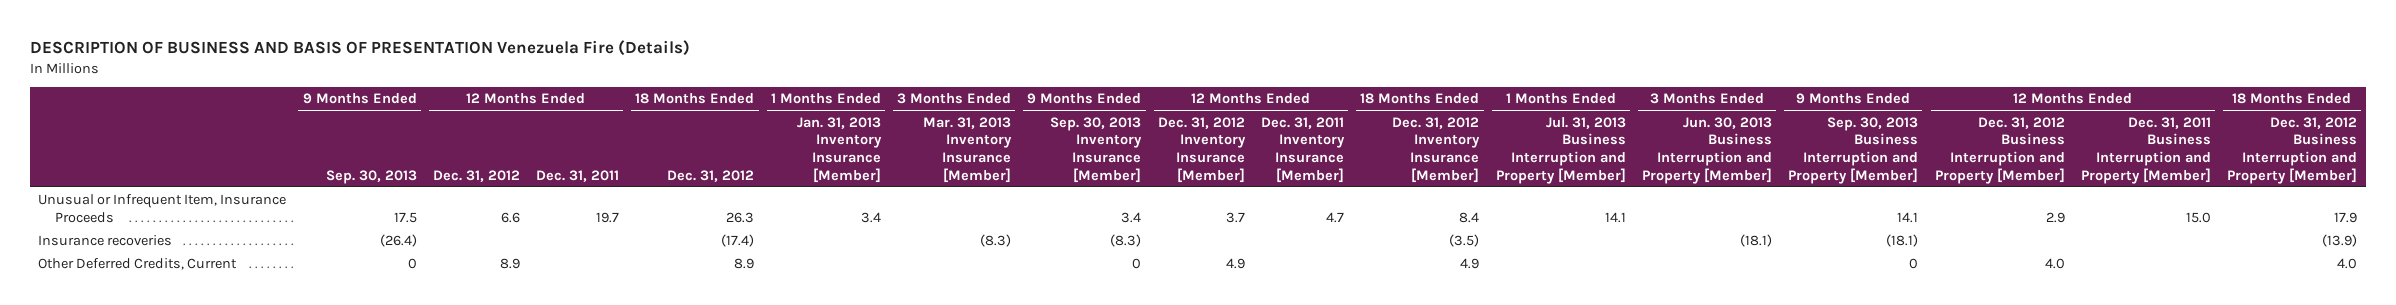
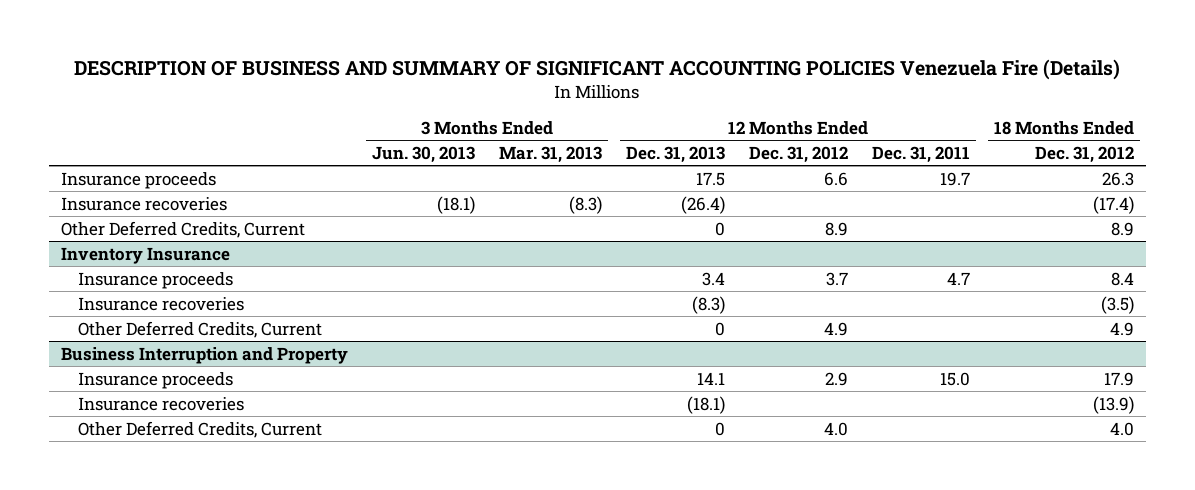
- DESCRIPTION OF BUSINESS AND BASIS OF PRESENTATION Venezuela Fire (Details)
+ DESCRIPTION OF BUSINESS AND SUMMARY OF SIGNIFICANT ACCOUNTING POLICIES Venezuela Fire (Details)
- | 9 Months Ended Sep. 30, 2013 | 12 Months Ended Dec. 31, 2012 | 12 Months Ended Dec. 31, 2011 | 18 Months Ended Dec. 31, 2012 | 1 Months Ended Jan. 31, 2013 Inventory Insurance [Member] | 3 Months Ended Mar. 31, 2013 Inventory Insurance [Member] | 9 Months Ended Sep. 30, 2013 Inventory Insurance [Member] | 12 Months Ended Dec. 31, 2012 Inventory Insurance [Member] | 12 Months Ended Dec. 31, 2011 Inventory Insurance [Member] | 18 Months Ended Dec. 31, 2012 Inventory Insurance [Member] | 1 Months Ended Jul. 31, 2013 Business Interruption and Property [Member] | 3 Months Ended Jun. 30, 2013 Business Interruption and Property [Member] | 9 Months Ended Sep. 30, 2013 Business Interruption and Property [Member] | 12 Months Ended Dec. 31, 2012 Business Interruption and Property [Member] | 12 Months Ended Dec. 31, 2011 Business Interruption and Property [Member] | 18 Months Ended Dec. 31, 2012 Business Interruption and Property [Member]
+ | 3 Months Ended Jun. 30, 2013 | 3 Months Ended Mar. 31, 2013 | 12 Months Ended Dec. 31, 2013 | 12 Months Ended Dec. 31, 2012 | 12 Months Ended Dec. 31, 2011 | 18 Months Ended Dec. 31, 2012
- Unusual or Infrequent Item, Insurance Proceeds | 17.5 | 6.6 | 19.7 | 26.3 | 3.4 | | 3.4 | 3.7 | 4.7 | 8.4 | 14.1 | | 14.1 | 2.9 | 15.0 | 17.9
+ Insurance proceeds | | | 17.5 | 6.6 | 19.7 | 26.3
+ Inventory Insurance
+ Insurance proceeds | | | 3.4 | 3.7 | 4.7 | 8.4
+ Insurance recoveries | | | (8.3) | | | (3.5)
+ Other Deferred Credits, Current | | | 0 | 4.9 | | 4.9
+ Business Interruption and Property
+ Insurance proceeds | | | 14.1 | 2.9 | 15.0 | 17.9
+ Insurance recoveries | | | (18.1) | | | (13.9)
+ Other Deferred Credits, Current | | | 0 | 4.0 | | 4.0

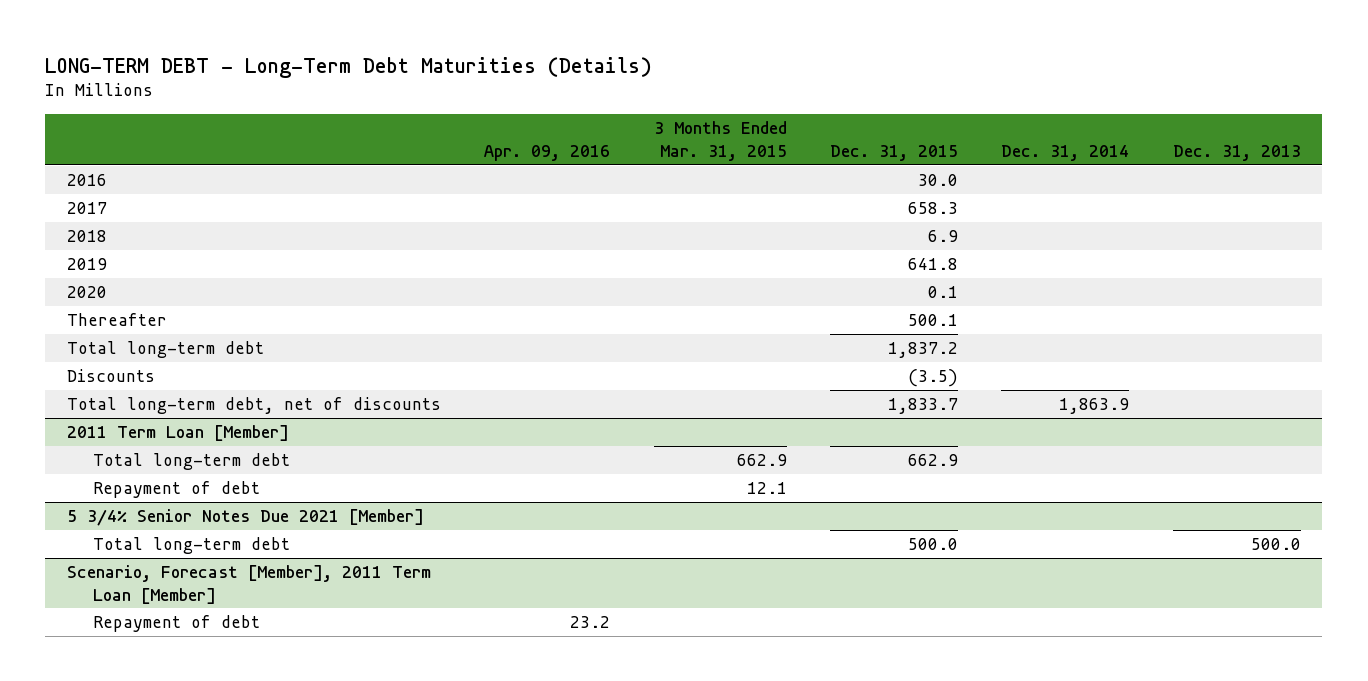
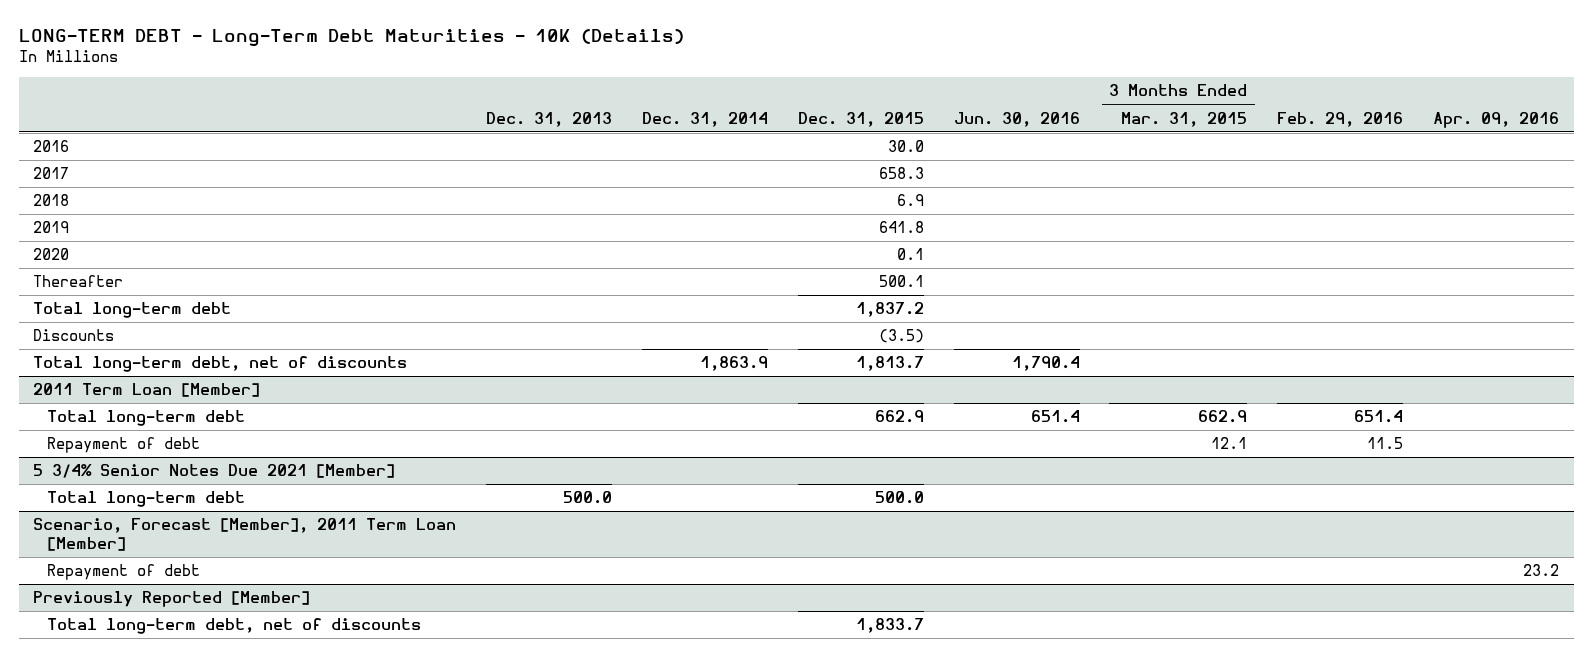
- LONG-TERM DEBT - Long-Term Debt Maturities (Details)
+ LONG-TERM DEBT - Long-Term Debt Maturities - 10K (Details)
- | Apr. 09, 2016 | 3 Months Ended Mar. 31, 2015 | Dec. 31, 2015 | Dec. 31, 2014 | Dec. 31, 2013
+ | Dec. 31, 2013 | Dec. 31, 2014 | Dec. 31, 2015 | Jun. 30, 2016 | 3 Months Ended Mar. 31, 2015 | Feb. 29, 2016 | Apr. 09, 2016
- Total long-term debt, net of discounts | | | 1,833.7 | 1,863.9 |
+ Total long-term debt, net of discounts | | 1,863.9 | 1,813.7 | 1,790.4 | | |
+ Previously Reported [Member]
+ Total long-term debt, net of discounts | | | 1,833.7 | | | |

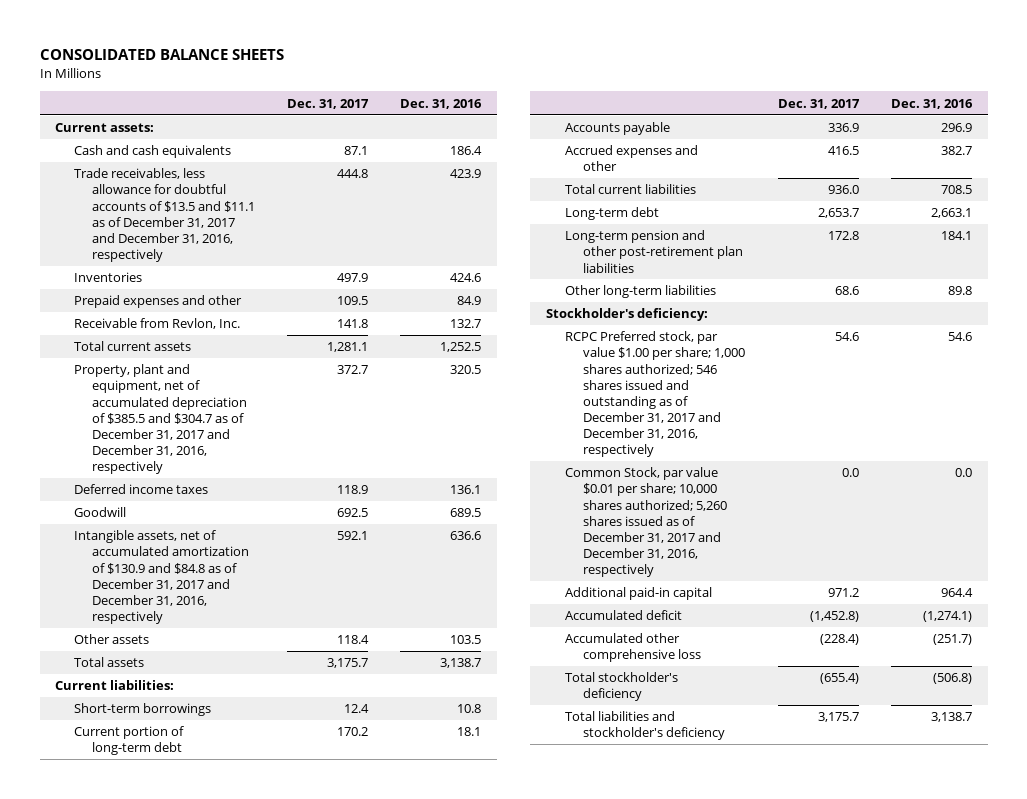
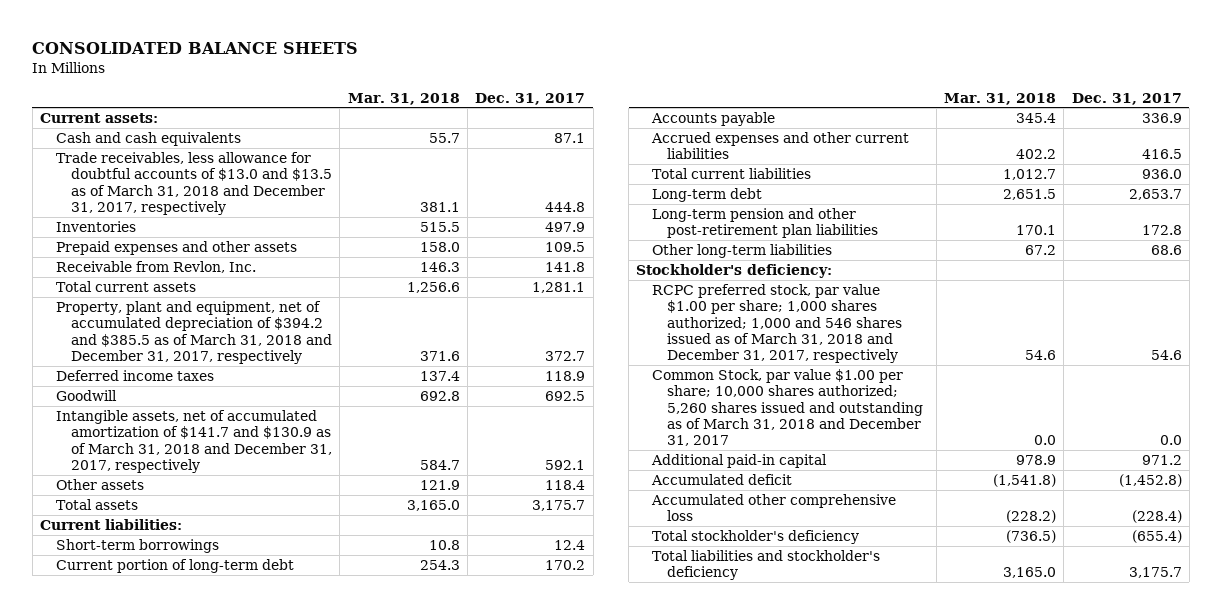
- | Dec. 31, 2017 | Dec. 31, 2016
+ | Mar. 31, 2018 | Dec. 31, 2017
- Trade receivables, less allowance for doubtful accounts of $13.5 and $11.1 as of December 31, 2017 and December 31, 2016, respectively | 444.8 | 423.9
+ Trade receivables, less allowance for doubtful accounts of $13.0 and $13.5 as of March 31, 2018 and December 31, 2017, respectively | 381.1 | 444.8
- Prepaid expenses and other | 109.5 | 84.9
+ Prepaid expenses and other assets | 158.0 | 109.5
- Property, plant and equipment, net of accumulated depreciation of $385.5 and $304.7 as of December 31, 2017 and December 31, 2016, respectively | 372.7 | 320.5
+ Property, plant and equipment, net of accumulated depreciation of $394.2 and $385.5 as of March 31, 2018 and December 31, 2017, respectively | 371.6 | 372.7
- Intangible assets, net of accumulated amortization of $130.9 and $84.8 as of December 31, 2017 and December 31, 2016, respectively | 592.1 | 636.6
+ Intangible assets, net of accumulated amortization of $141.7 and $130.9 as of March 31, 2018 and December 31, 2017, respectively | 584.7 | 592.1
- Accrued expenses and other | 416.5 | 382.7
+ Accrued expenses and other current liabilities | 402.2 | 416.5
- RCPC Preferred stock, par value $1.00 per share; 1,000 shares authorized; 546 shares issued and outstanding as of December 31, 2017 and December 31, 2016, respectively | 54.6 | 54.6
- Common Stock, par value $0.01 per share; 10,000 shares authorized; 5,260 shares issued as of December 31, 2017 and December 31, 2016, respectively | 0.0 | 0.0
+ RCPC preferred stock, par value $1.00 per share; 1,000 shares authorized; 1,000 and 546 shares issued as of March 31, 2018 and December 31, 2017, respectively | 54.6 | 54.6
+ Common Stock, par value $1.00 per share; 10,000 shares authorized; 5,260 shares issued and outstanding as of March 31, 2018 and December 31, 2017 | 0.0 | 0.0

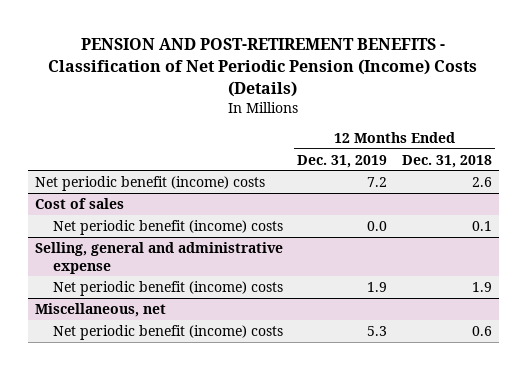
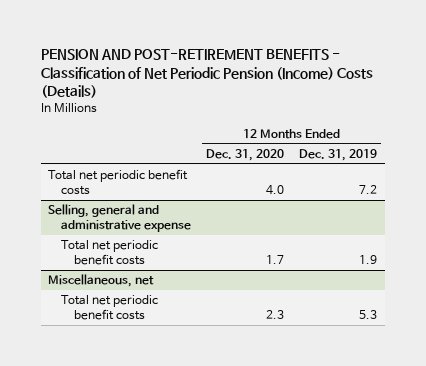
- | 12 Months Ended Dec. 31, 2019 | 12 Months Ended Dec. 31, 2018
+ | 12 Months Ended Dec. 31, 2020 | 12 Months Ended Dec. 31, 2019
- Net periodic benefit (income) costs | 7.2 | 2.6
- Cost of sales
- Net periodic benefit (income) costs | 0.0 | 0.1
+ Total net periodic benefit costs | 4.0 | 7.2
@ Selling, general and administrative expense
- Net periodic benefit (income) costs | 1.9 | 1.9
+ Total net periodic benefit costs | 1.7 | 1.9
@ Miscellaneous, net
- Net periodic benefit (income) costs | 5.3 | 0.6
+ Total net periodic benefit costs | 2.3 | 5.3

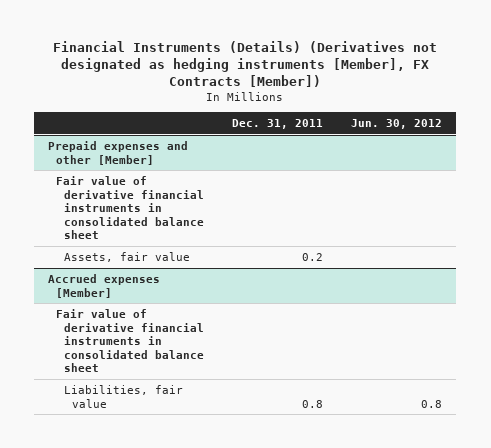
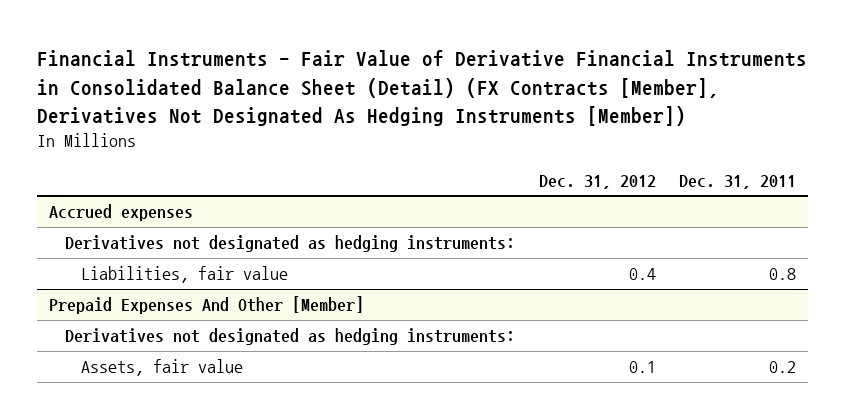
- Financial Instruments (Details) (Derivatives not designated as hedging instruments [Member], FX Contracts [Member])
+ Financial Instruments - Fair Value of Derivative Financial Instruments in Consolidated Balance Sheet (Detail) (FX Contracts [Member], Derivatives Not Designated As Hedging Instruments [Member])
- | Dec. 31, 2011 | Jun. 30, 2012
+ | Dec. 31, 2012 | Dec. 31, 2011
- Prepaid expenses and other [Member]
- Fair value of derivative financial instruments in consolidated balance sheet
- Assets, fair value | 0.2 |
- Accrued expenses [Member]
- Fair value of derivative financial instruments in consolidated balance sheet
+ Accrued expenses
+ Derivatives not designated as hedging instruments:
+ Prepaid Expenses And Other [Member]
+ Derivatives not designated as hedging instruments:
+ Assets, fair value | 0.1 | 0.2

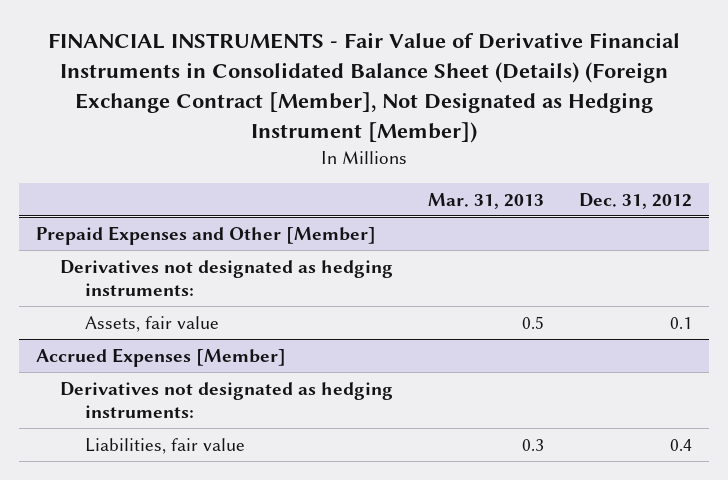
- Financial Instruments - Fair Value of Derivative Financial Instruments in Consolidated Balance Sheet (Detail) (FX Contracts [Member], Derivatives Not Designated As Hedging Instruments [Member])
+ FINANCIAL INSTRUMENTS - Fair Value of Derivative Financial Instruments in Consolidated Balance Sheet (Details) (Foreign Exchange Contract [Member], Not Designated as Hedging Instrument [Member])
- | Dec. 31, 2012 | Dec. 31, 2011
+ | Mar. 31, 2013 | Dec. 31, 2012
- Accrued expenses
- Derivatives not designated as hedging instruments:
- Liabilities, fair value | 0.4 | 0.8
- Prepaid Expenses And Other [Member]
+ Prepaid Expenses and Other [Member]
+ Accrued Expenses [Member]
+ Derivatives not designated as hedging instruments:
+ Liabilities, fair value | 0.3 | 0.4

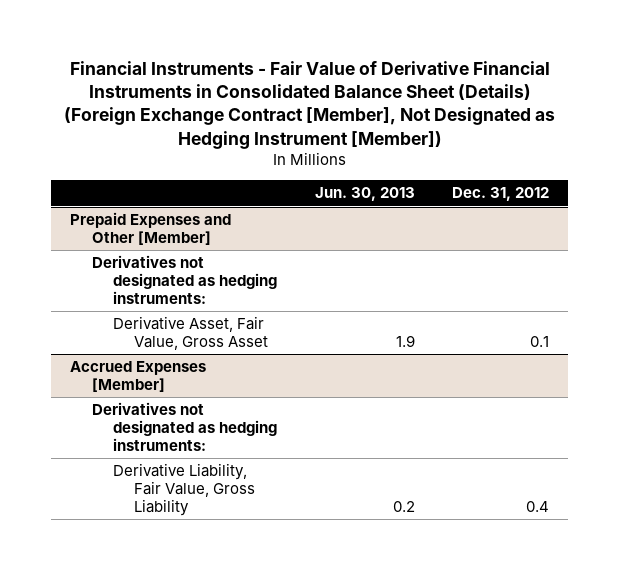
- FINANCIAL INSTRUMENTS - Fair Value of Derivative Financial Instruments in Consolidated Balance Sheet (Details) (Foreign Exchange Contract [Member], Not Designated as Hedging Instrument [Member])
+ Financial Instruments - Fair Value of Derivative Financial Instruments in Consolidated Balance Sheet (Details) (Foreign Exchange Contract [Member], Not Designated as Hedging Instrument [Member])
- | Mar. 31, 2013 | Dec. 31, 2012
+ | Jun. 30, 2013 | Dec. 31, 2012
@ Prepaid Expenses and Other [Member]
- Assets, fair value | 0.5 | 0.1
+ Derivative Asset, Fair Value, Gross Asset | 1.9 | 0.1
@ Accrued Expenses [Member]
- Liabilities, fair value | 0.3 | 0.4
+ Derivative Liability, Fair Value, Gross Liability | 0.2 | 0.4

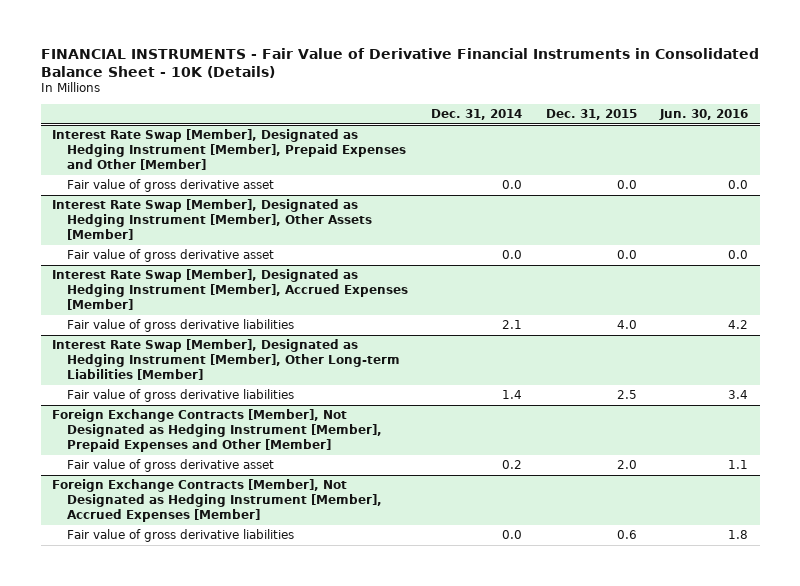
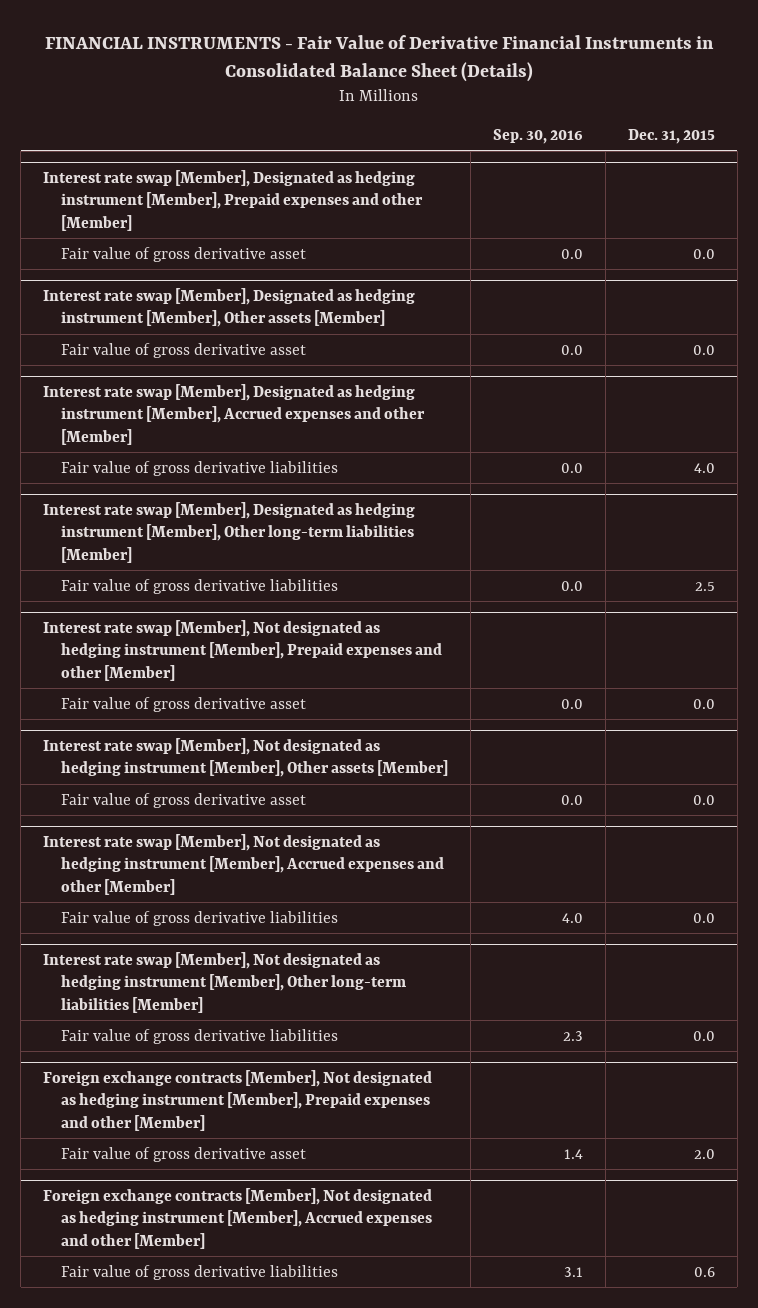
- FINANCIAL INSTRUMENTS - Fair Value of Derivative Financial Instruments in Consolidated Balance Sheet - 10K (Details)
+ FINANCIAL INSTRUMENTS - Fair Value of Derivative Financial Instruments in Consolidated Balance Sheet (Details)
- | Dec. 31, 2014 | Dec. 31, 2015 | Jun. 30, 2016
+ | Sep. 30, 2016 | Dec. 31, 2015
- Interest Rate Swap [Member], Designated as Hedging Instrument [Member], Prepaid Expenses and Other [Member]
+ Interest rate swap [Member], Designated as hedging instrument [Member], Prepaid expenses and other [Member]
- Interest Rate Swap [Member], Designated as Hedging Instrument [Member], Other Assets [Member]
+ Interest rate swap [Member], Designated as hedging instrument [Member], Other assets [Member]
- Interest Rate Swap [Member], Designated as Hedging Instrument [Member], Accrued Expenses [Member]
+ Interest rate swap [Member], Designated as hedging instrument [Member], Accrued expenses and other [Member]
- Interest Rate Swap [Member], Designated as Hedging Instrument [Member], Other Long-term Liabilities [Member]
+ Interest rate swap [Member], Designated as hedging instrument [Member], Other long-term liabilities [Member]
- Foreign Exchange Contracts [Member], Not Designated as Hedging Instrument [Member], Prepaid Expenses and Other [Member]
+ Interest rate swap [Member], Not designated as hedging instrument [Member], Prepaid expenses and other [Member]
+ Fair value of gross derivative asset | 0.0 | 0.0
+ Interest rate swap [Member], Not designated as hedging instrument [Member], Other assets [Member]
+ Fair value of gross derivative asset | 0.0 | 0.0
+ Interest rate swap [Member], Not designated as hedging instrument [Member], Accrued expenses and other [Member]
+ Fair value of gross derivative liabilities | 4.0 | 0.0
+ Interest rate swap [Member], Not designated as hedging instrument [Member], Other long-term liabilities [Member]
+ Fair value of gross derivative liabilities | 2.3 | 0.0
+ Foreign exchange contracts [Member], Not designated as hedging instrument [Member], Prepaid expenses and other [Member]
- Foreign Exchange Contracts [Member], Not Designated as Hedging Instrument [Member], Accrued Expenses [Member]
+ Foreign exchange contracts [Member], Not designated as hedging instrument [Member], Accrued expenses and other [Member]

